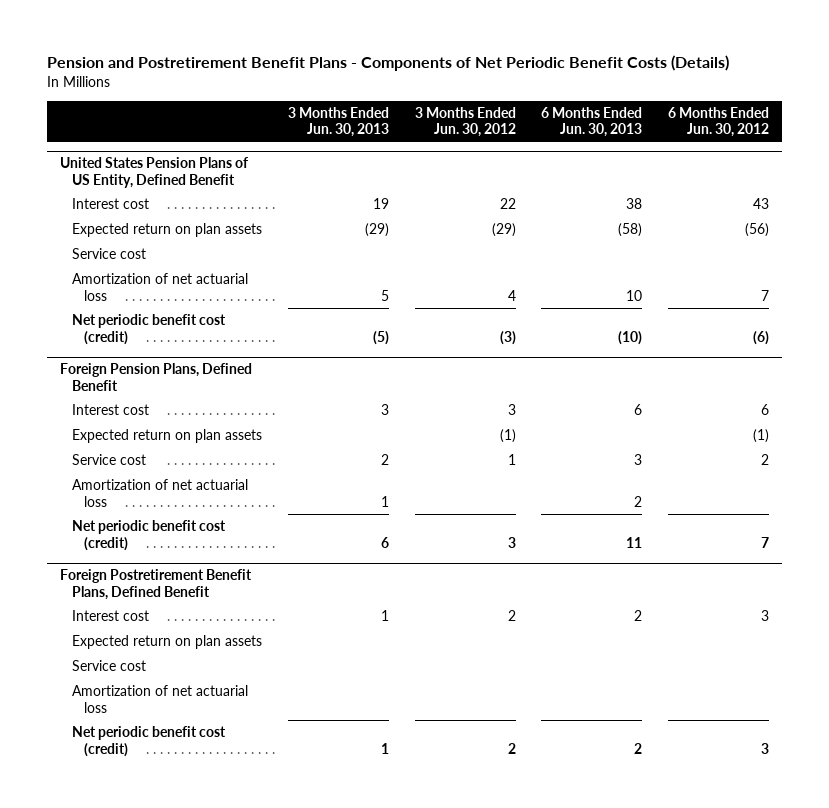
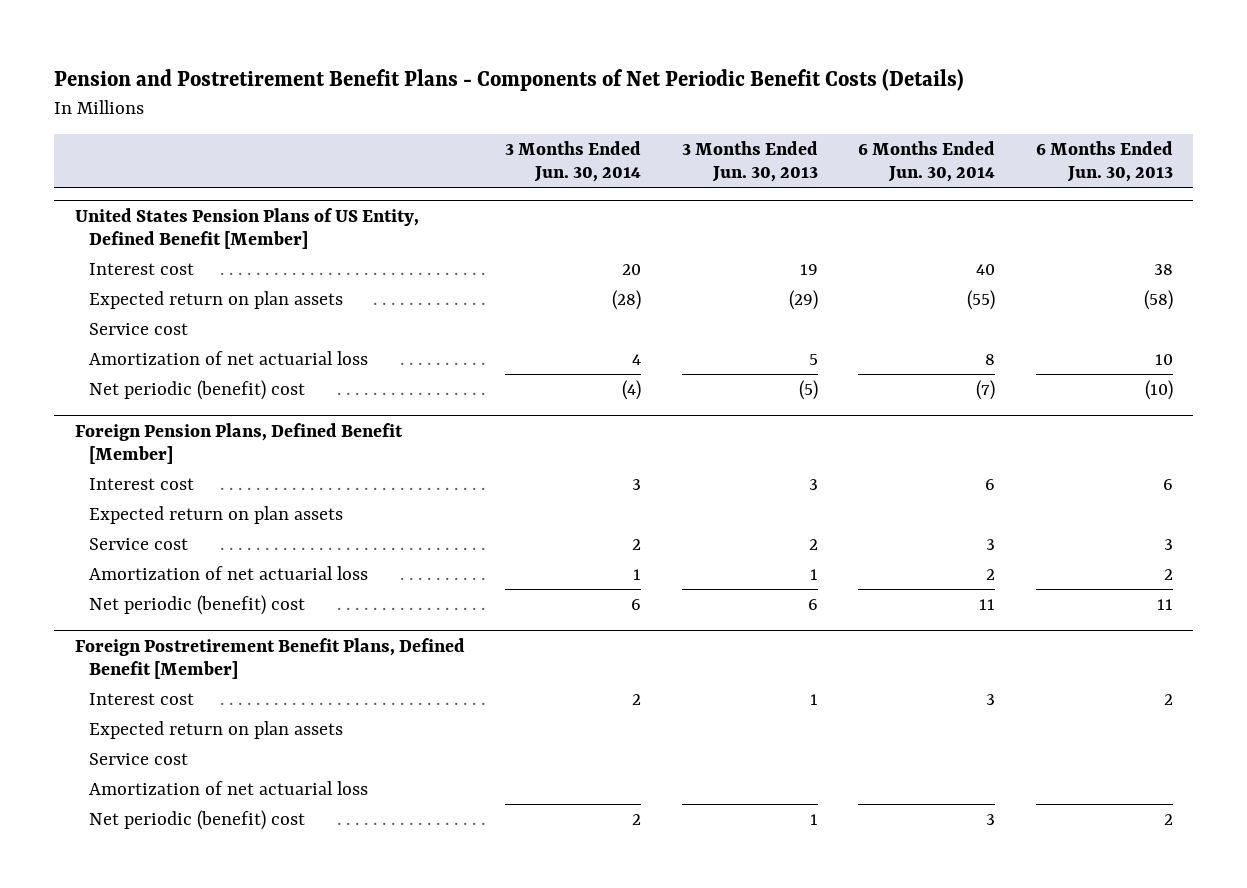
- | 3 Months Ended Jun. 30, 2013 | 3 Months Ended Jun. 30, 2012 | 6 Months Ended Jun. 30, 2013 | 6 Months Ended Jun. 30, 2012
+ | 3 Months Ended Jun. 30, 2014 | 3 Months Ended Jun. 30, 2013 | 6 Months Ended Jun. 30, 2014 | 6 Months Ended Jun. 30, 2013
- United States Pension Plans of US Entity, Defined Benefit
+ United States Pension Plans of US Entity, Defined Benefit [Member]
- Net periodic benefit cost (credit) | (5) | (3) | (10) | (6)
- Foreign Pension Plans, Defined Benefit
+ Net periodic (benefit) cost | (4) | (5) | (7) | (10)
+ Foreign Pension Plans, Defined Benefit [Member]
- Net periodic benefit cost (credit) | 6 | 3 | 11 | 7
- Foreign Postretirement Benefit Plans, Defined Benefit
+ Net periodic (benefit) cost | 6 | 6 | 11 | 11
+ Foreign Postretirement Benefit Plans, Defined Benefit [Member]
- Net periodic benefit cost (credit) | 1 | 2 | 2 | 3
+ Net periodic (benefit) cost | 2 | 1 | 3 | 2

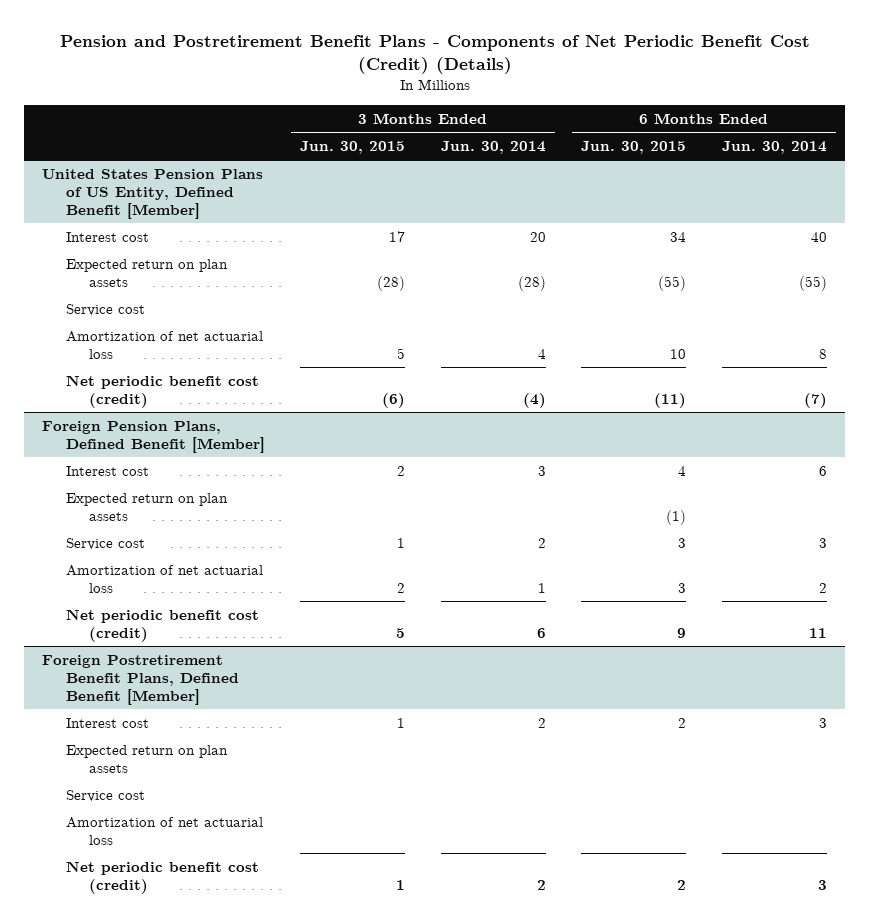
- Pension and Postretirement Benefit Plans - Components of Net Periodic Benefit Costs (Details)
+ Pension and Postretirement Benefit Plans - Components of Net Periodic Benefit Cost (Credit) (Details)
- | 3 Months Ended Jun. 30, 2014 | 3 Months Ended Jun. 30, 2013 | 6 Months Ended Jun. 30, 2014 | 6 Months Ended Jun. 30, 2013
+ | 3 Months Ended Jun. 30, 2015 | 3 Months Ended Jun. 30, 2014 | 6 Months Ended Jun. 30, 2015 | 6 Months Ended Jun. 30, 2014
@ United States Pension Plans of US Entity, Defined Benefit [Member]
- Net periodic (benefit) cost | (4) | (5) | (7) | (10)
+ Net periodic benefit cost (credit) | (6) | (4) | (11) | (7)
@ Foreign Pension Plans, Defined Benefit [Member]
- Net periodic (benefit) cost | 6 | 6 | 11 | 11
+ Net periodic benefit cost (credit) | 5 | 6 | 9 | 11
@ Foreign Postretirement Benefit Plans, Defined Benefit [Member]
- Net periodic (benefit) cost | 2 | 1 | 3 | 2
+ Net periodic benefit cost (credit) | 1 | 2 | 2 | 3

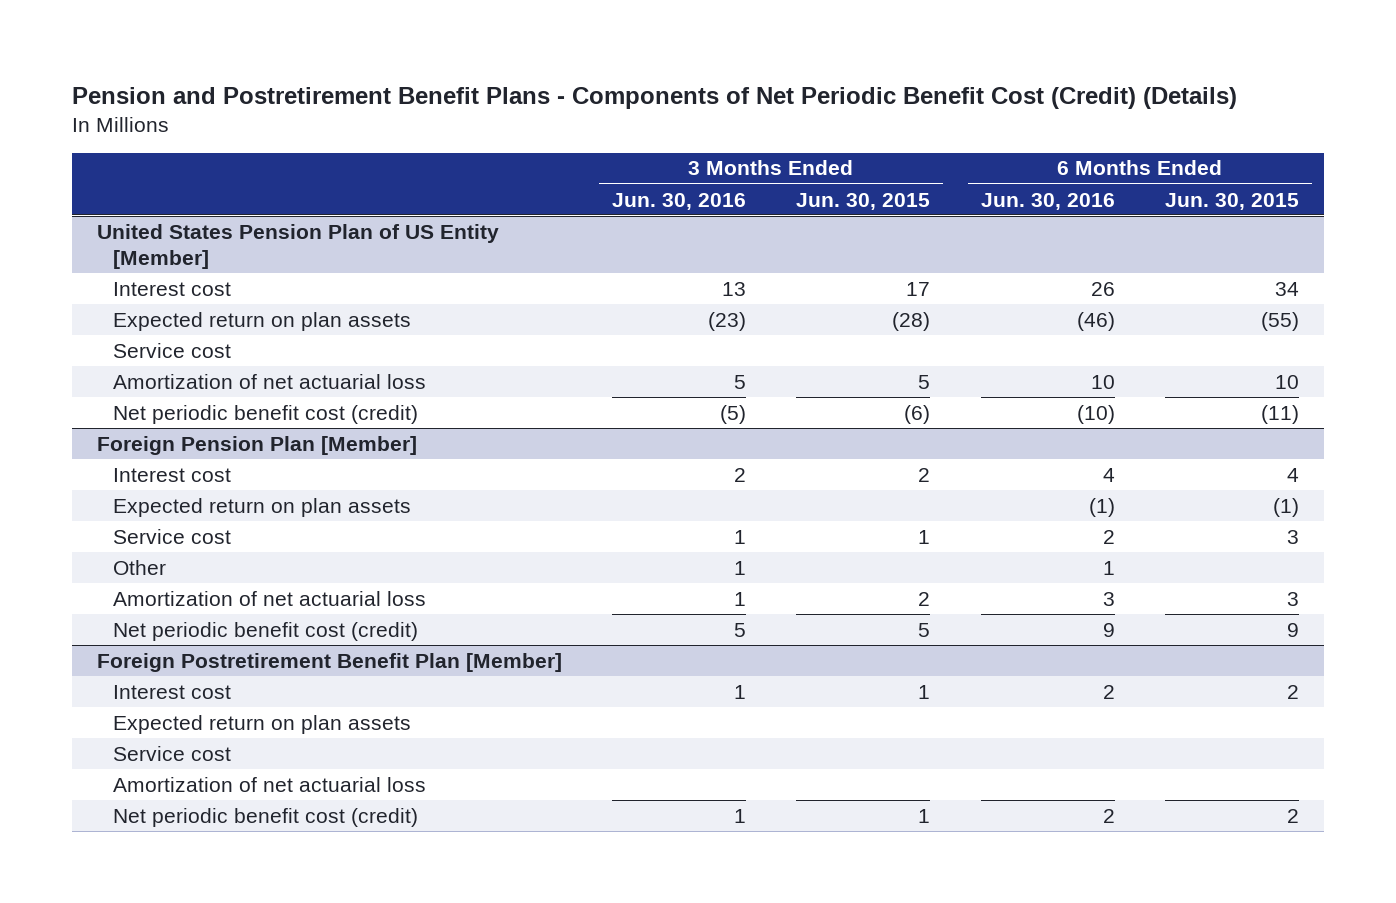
- | 3 Months Ended Jun. 30, 2015 | 3 Months Ended Jun. 30, 2014 | 6 Months Ended Jun. 30, 2015 | 6 Months Ended Jun. 30, 2014
+ | 3 Months Ended Jun. 30, 2016 | 3 Months Ended Jun. 30, 2015 | 6 Months Ended Jun. 30, 2016 | 6 Months Ended Jun. 30, 2015
- United States Pension Plans of US Entity, Defined Benefit [Member]
+ United States Pension Plan of US Entity [Member]
- Foreign Pension Plans, Defined Benefit [Member]
+ Foreign Pension Plan [Member]
+ Other | 1 | | 1 |
- Foreign Postretirement Benefit Plans, Defined Benefit [Member]
+ Foreign Postretirement Benefit Plan [Member]

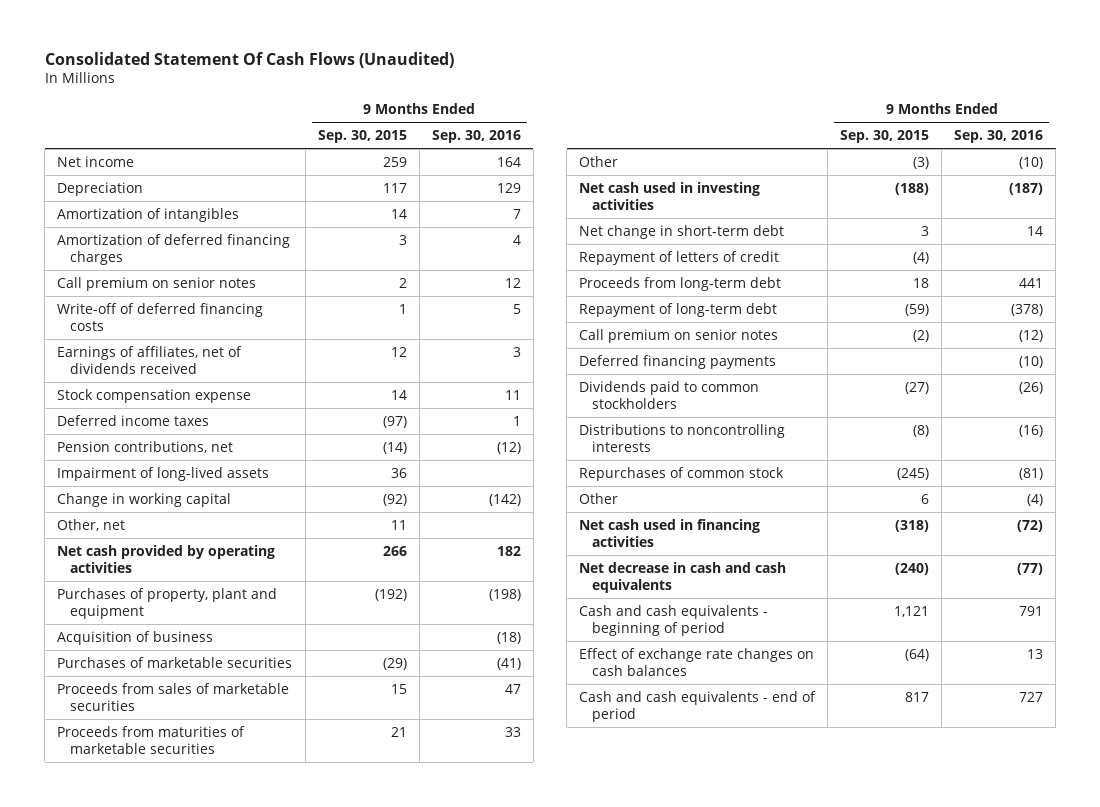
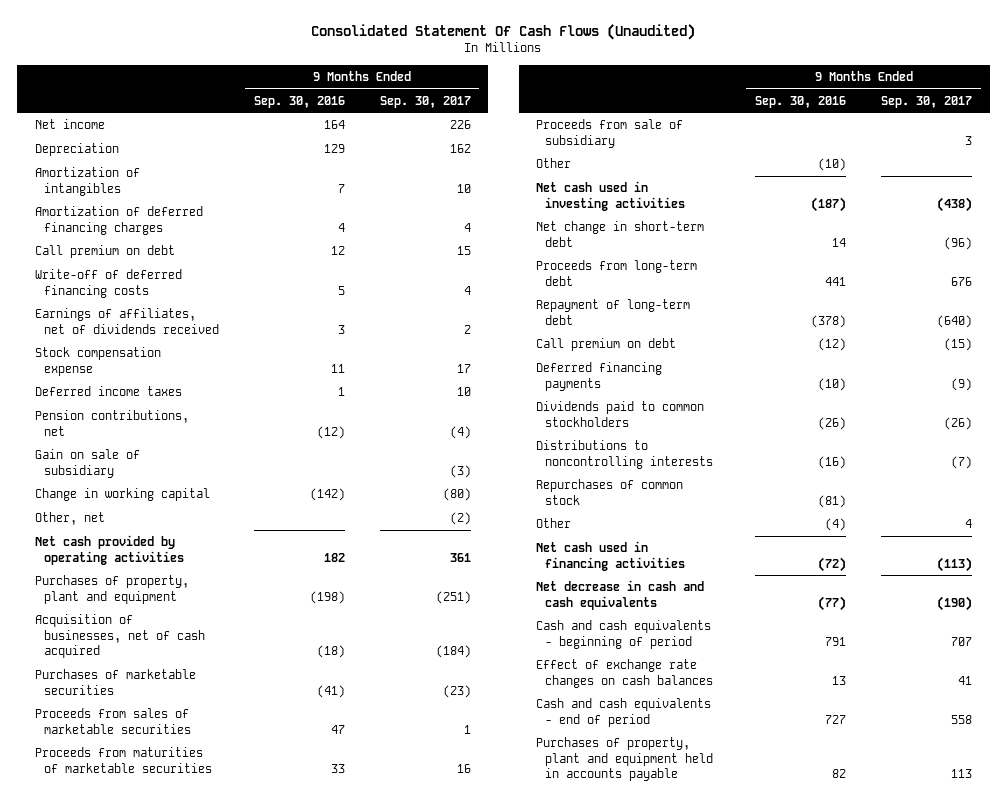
- | 9 Months Ended Sep. 30, 2015 | 9 Months Ended Sep. 30, 2016
+ | 9 Months Ended Sep. 30, 2016 | 9 Months Ended Sep. 30, 2017
- Call premium on senior notes | 2 | 12
+ Call premium on debt | 12 | 15
- Impairment of long-lived assets | 36 |
+ Gain on sale of subsidiary | | (3)
- Acquisition of business | | (18)
+ Acquisition of businesses, net of cash acquired | (18) | (184)
+ Proceeds from sale of subsidiary | | 3
- Repayment of letters of credit | (4) |
- Call premium on senior notes | (2) | (12)
+ Call premium on debt | (12) | (15)
+ Purchases of property, plant and equipment held in accounts payable | 82 | 113

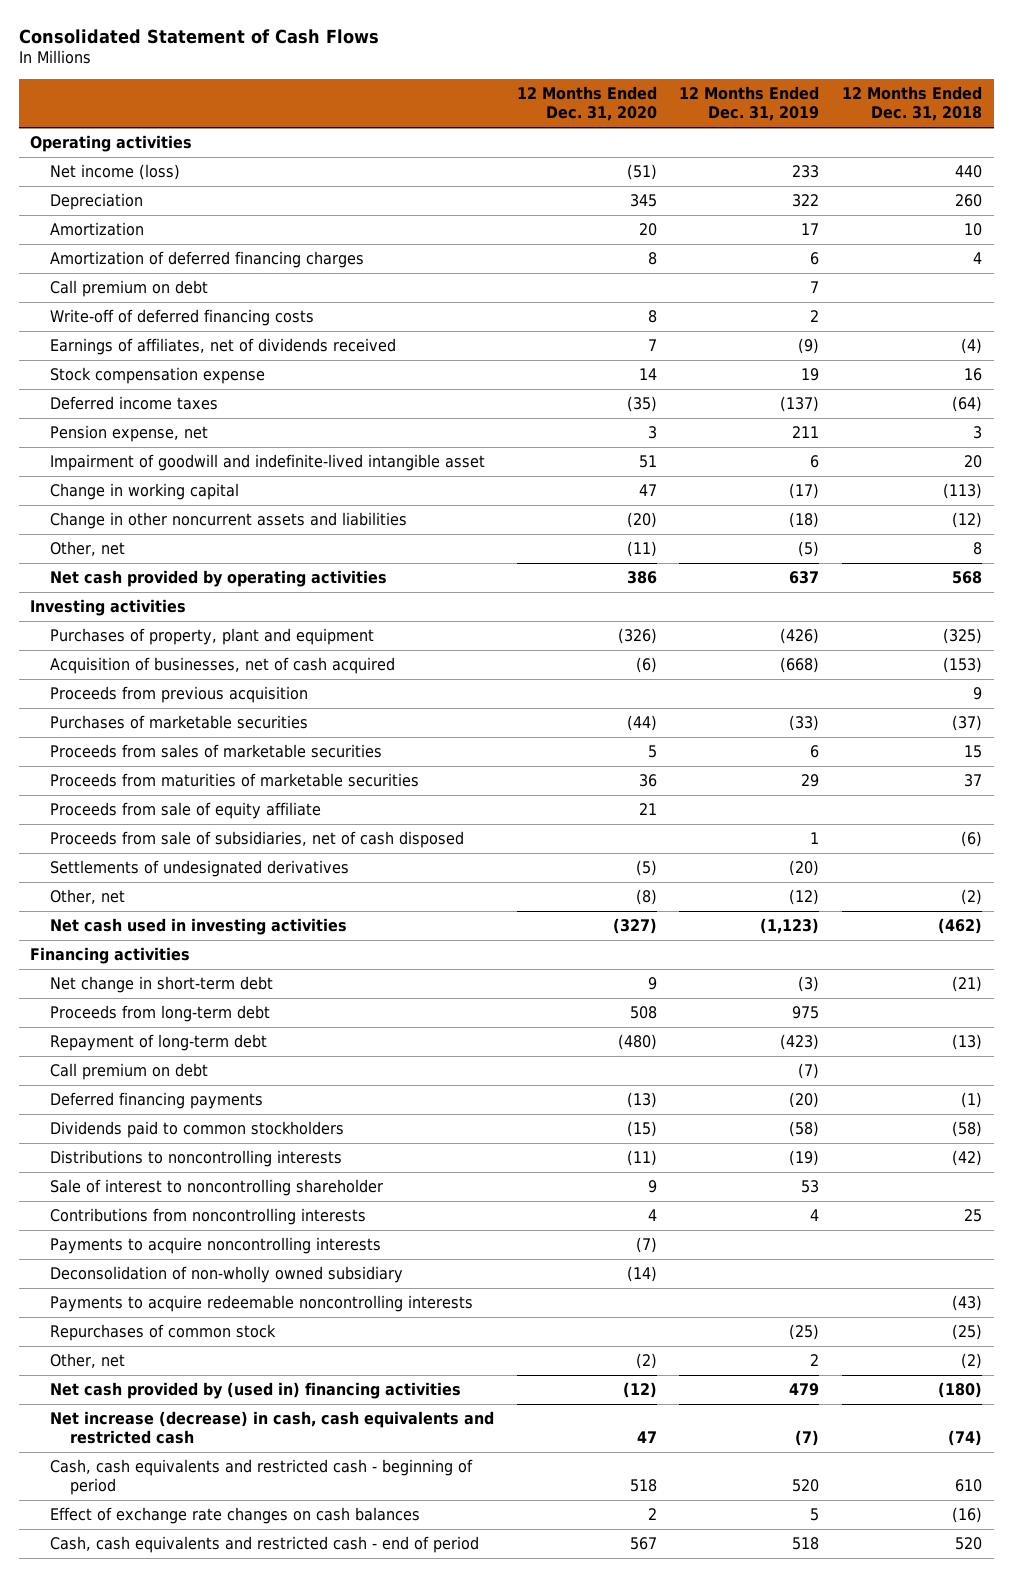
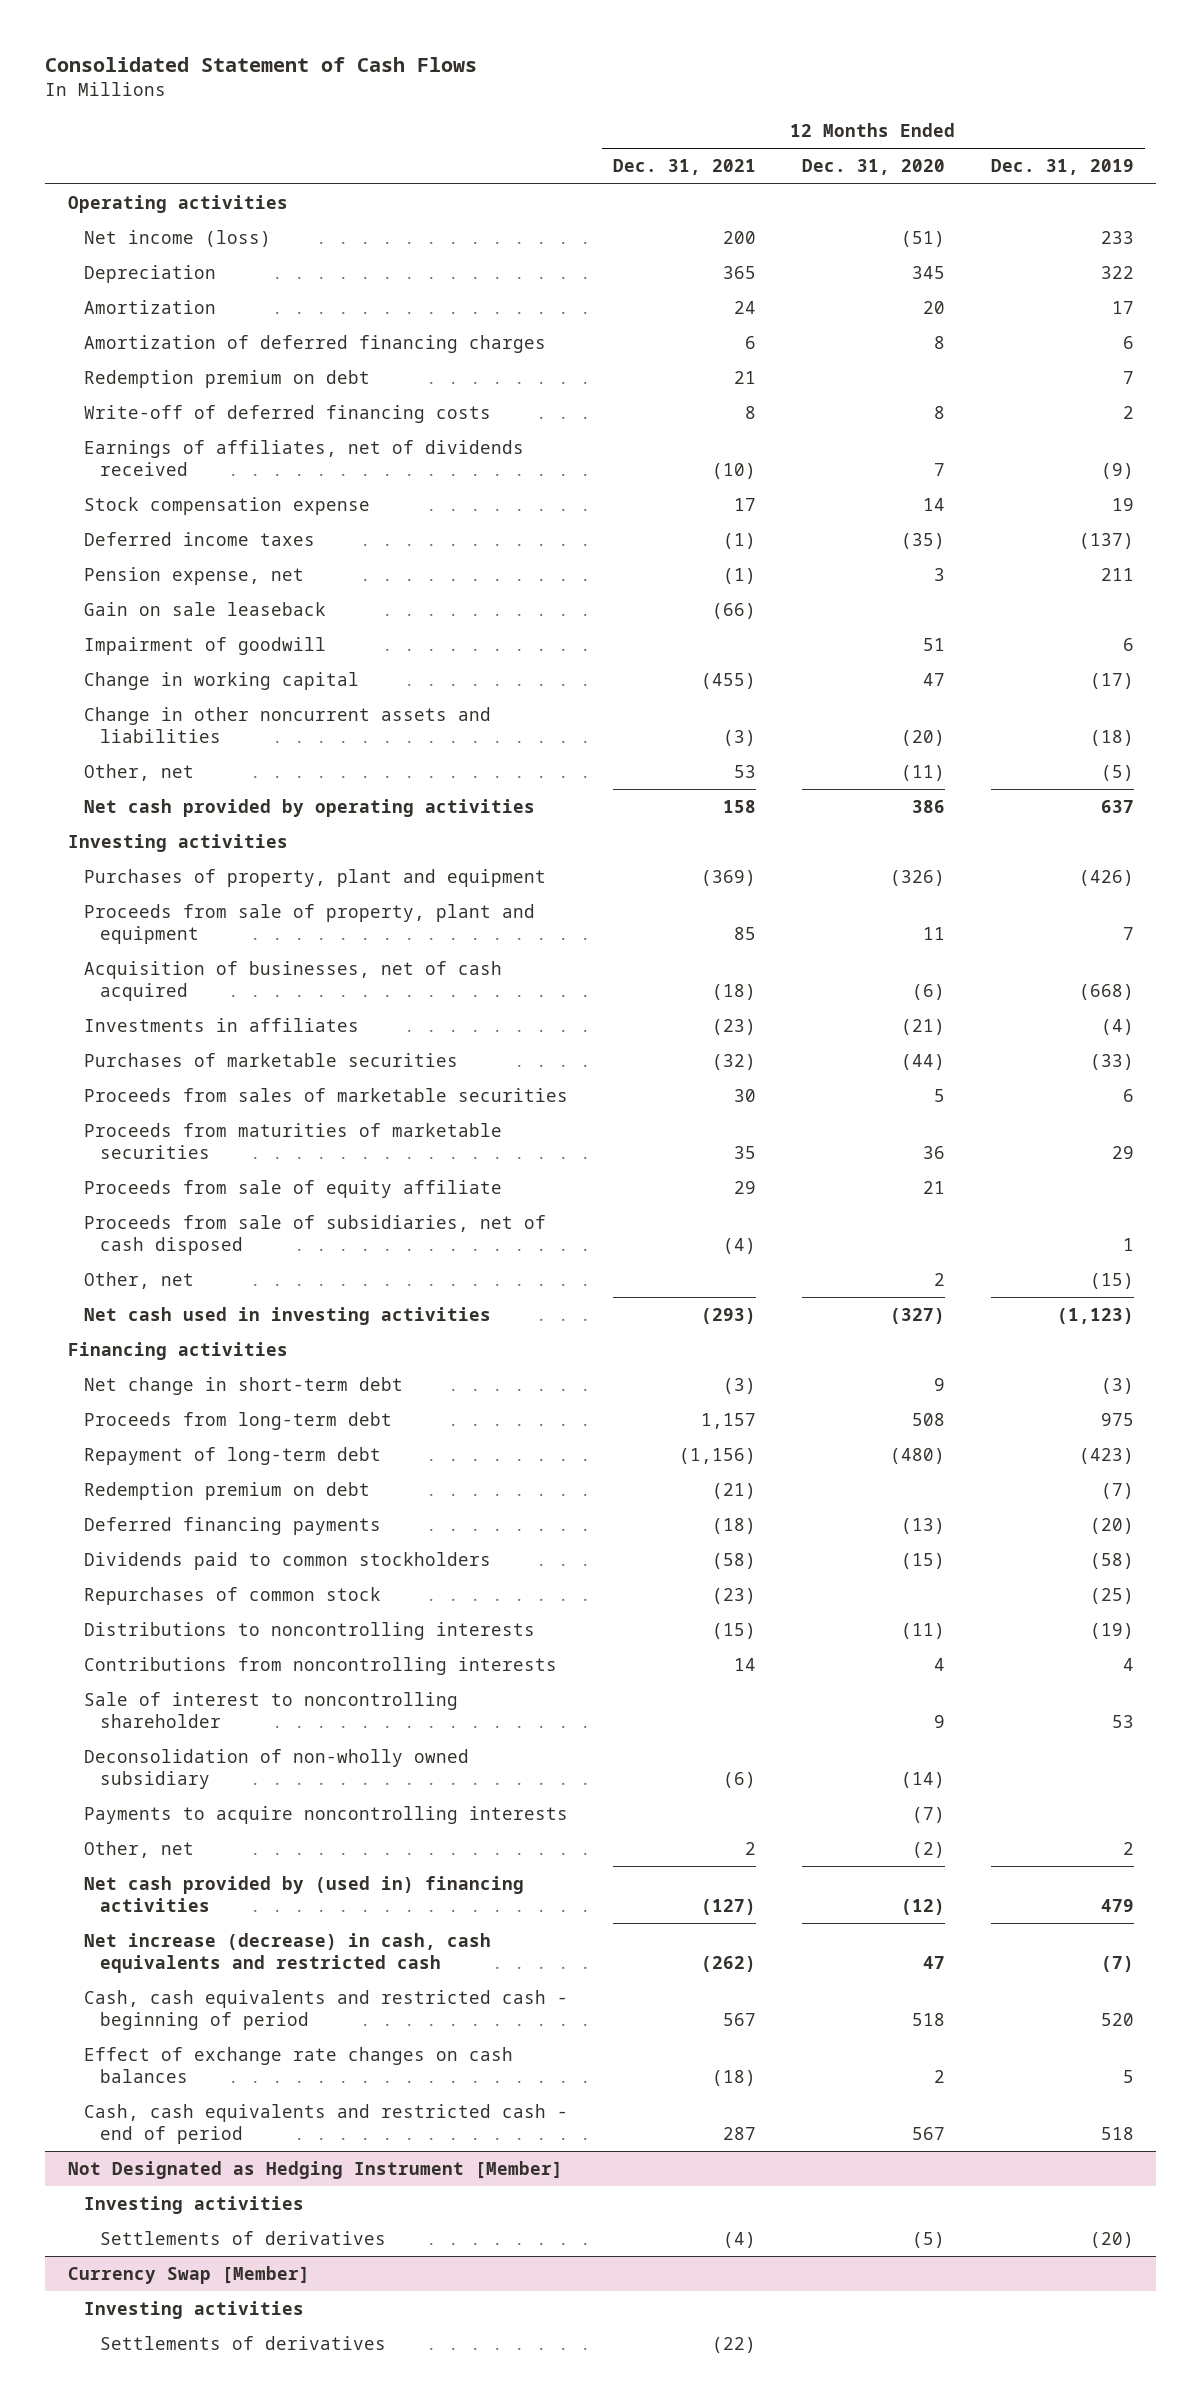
- | 12 Months Ended Dec. 31, 2020 | 12 Months Ended Dec. 31, 2019 | 12 Months Ended Dec. 31, 2018
+ | 12 Months Ended Dec. 31, 2021 | 12 Months Ended Dec. 31, 2020 | 12 Months Ended Dec. 31, 2019
- Call premium on debt | | 7 |
+ Redemption premium on debt | 21 | | 7
- Impairment of goodwill and indefinite-lived intangible asset | 51 | 6 | 20
+ Gain on sale leaseback | (66) | |
+ Impairment of goodwill | | 51 | 6
+ Proceeds from sale of property, plant and equipment | 85 | 11 | 7
- Proceeds from previous acquisition | | | 9
+ Investments in affiliates | (23) | (21) | (4)
- Settlements of undesignated derivatives | (5) | (20) |
- Other, net | (8) | (12) | (2)
+ Other, net | | 2 | (15)
- Call premium on debt | | (7) |
+ Redemption premium on debt | (21) | | (7)
moved up: Repurchases of common stock | (23) | | (25)
moved down: Sale of interest to noncontrolling shareholder | | 9 | 53
- Payments to acquire redeemable noncontrolling interests | | | (43)
moved down: Payments to acquire noncontrolling interests | | (7) |
+ Not Designated as Hedging Instrument [Member]
+ Investing activities
+ Settlements of derivatives | (4) | (5) | (20)
+ Currency Swap [Member]
+ Investing activities
+ Settlements of derivatives | (22) | |

